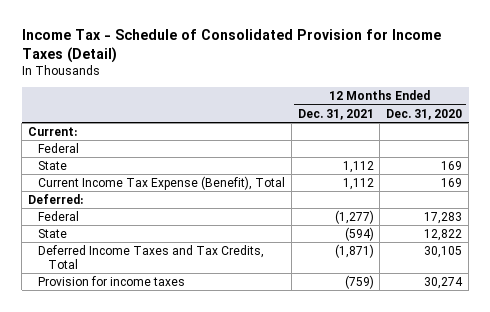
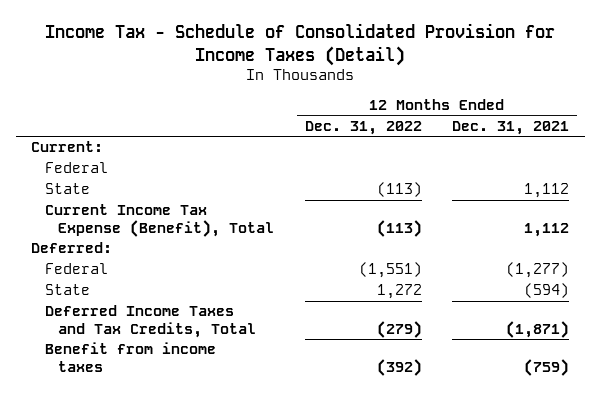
- | 12 Months Ended Dec. 31, 2021 | 12 Months Ended Dec. 31, 2020
+ | 12 Months Ended Dec. 31, 2022 | 12 Months Ended Dec. 31, 2021
- Provision for income taxes | (759) | 30,274
+ Benefit from income taxes | (392) | (759)

